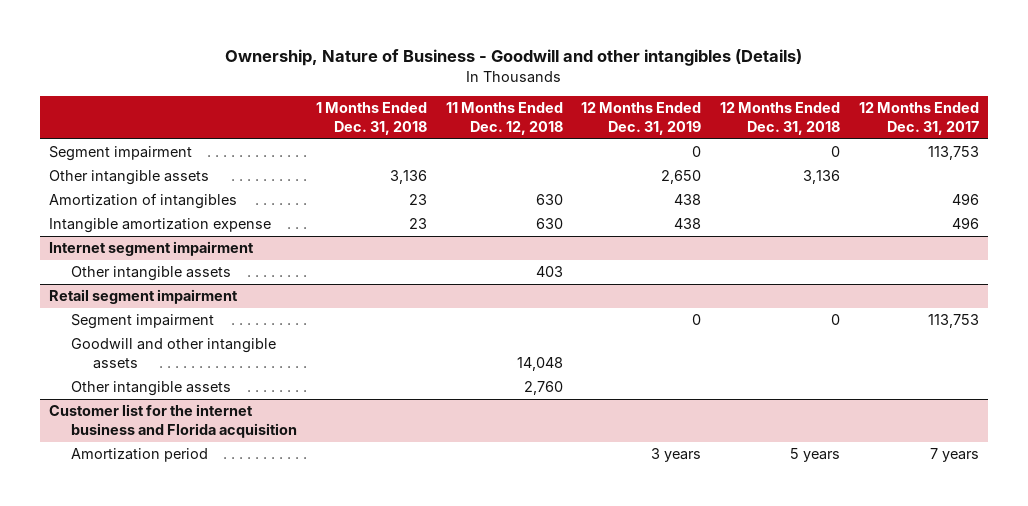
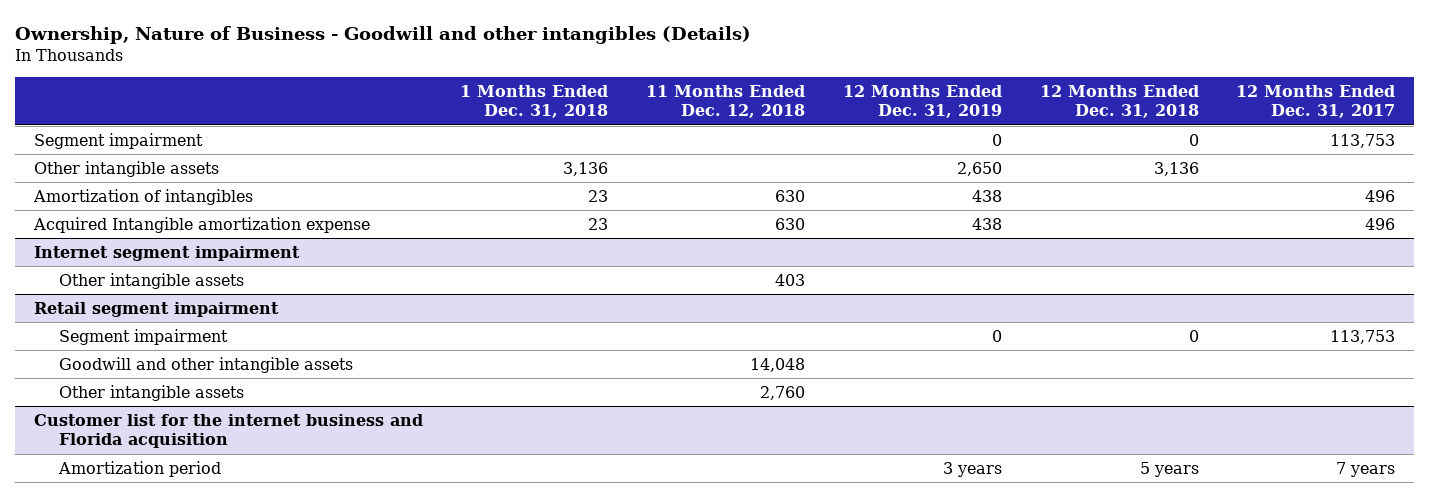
- Intangible amortization expense | 23 | 630 | 438 | | 496
+ Acquired Intangible amortization expense | 23 | 630 | 438 | | 496

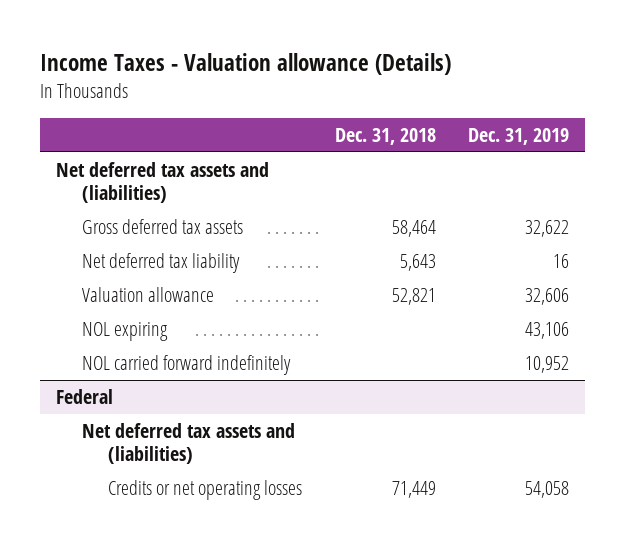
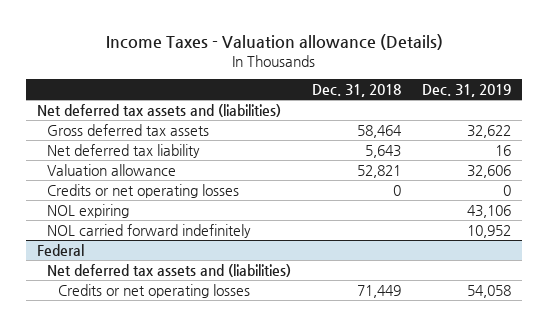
+ Credits or net operating losses | 0 | 0

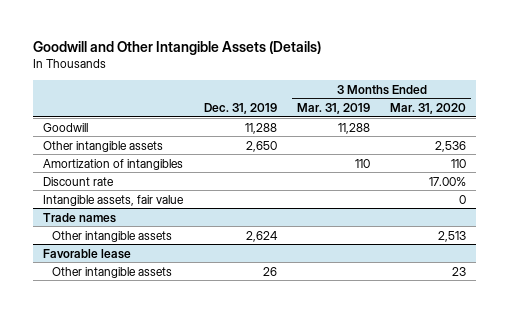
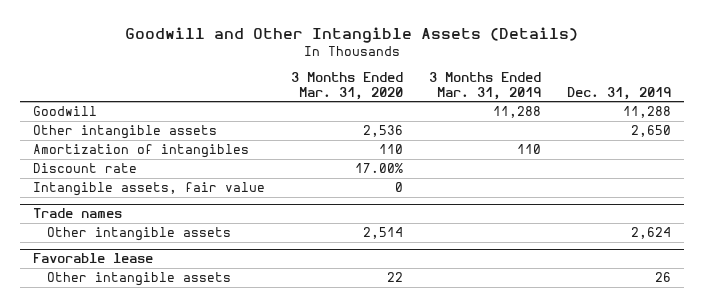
- | Dec. 31, 2019 | 3 Months Ended Mar. 31, 2019 | 3 Months Ended Mar. 31, 2020
+ | 3 Months Ended Mar. 31, 2020 | 3 Months Ended Mar. 31, 2019 | Dec. 31, 2019
@ Trade names
- Other intangible assets | 2,624 | | 2,513
+ Other intangible assets | 2,514 | | 2,624
@ Favorable lease
- Other intangible assets | 26 | | 23
+ Other intangible assets | 22 | | 26

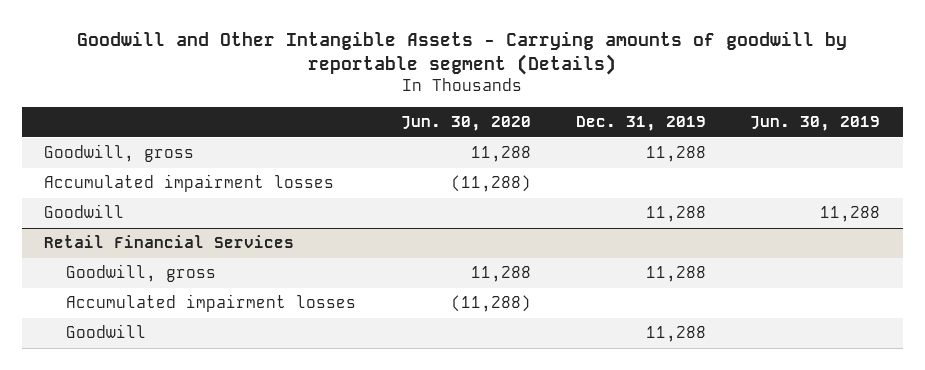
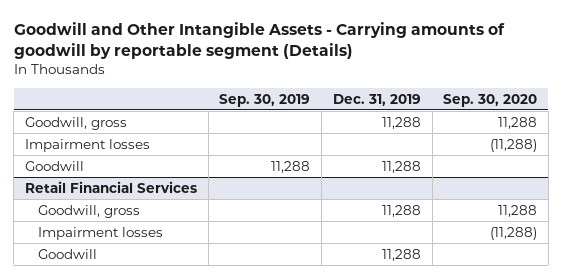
- | Jun. 30, 2020 | Dec. 31, 2019 | Jun. 30, 2019
+ | Sep. 30, 2019 | Dec. 31, 2019 | Sep. 30, 2020
- Accumulated impairment losses | (11,288) | |
+ Impairment losses | | | (11,288)
@ Retail Financial Services
- Accumulated impairment losses | (11,288) | |
+ Impairment losses | | | (11,288)

